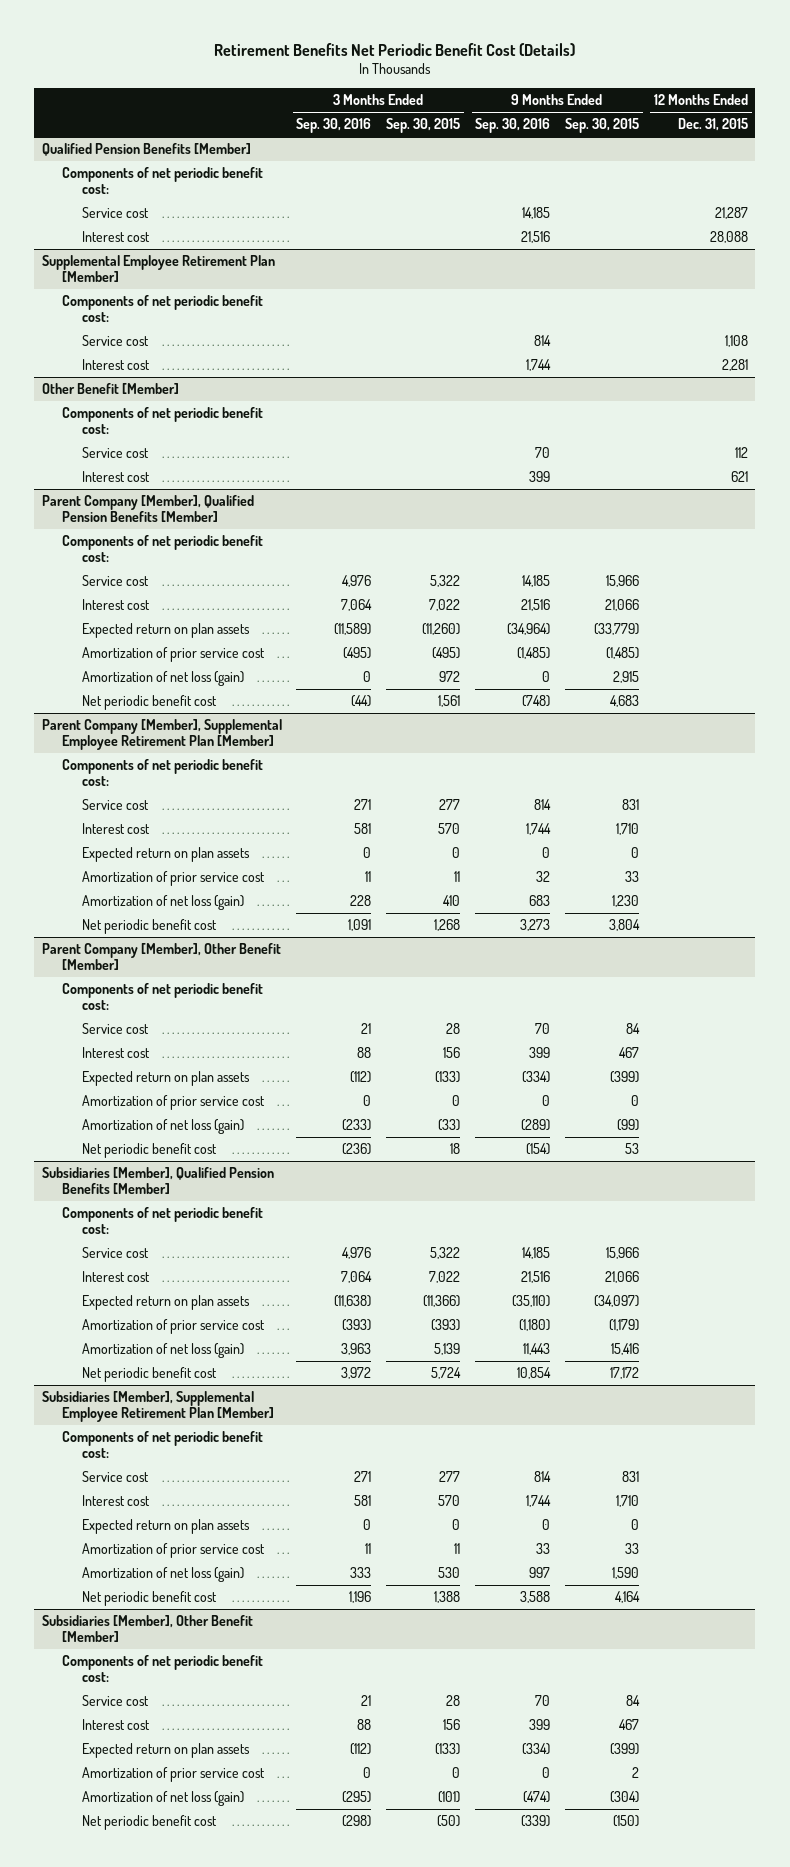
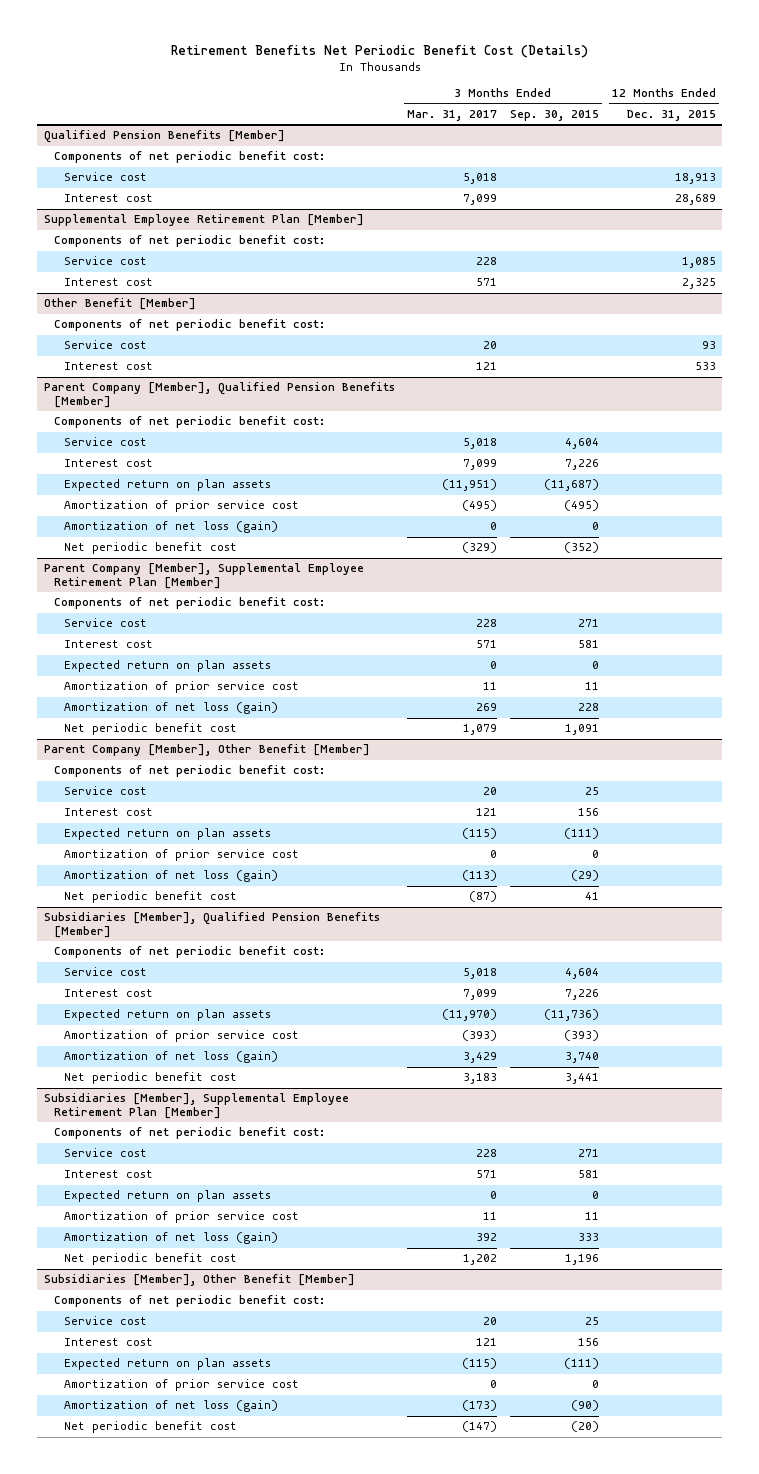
- | 3 Months Ended Sep. 30, 2016 | 3 Months Ended Sep. 30, 2015 | 9 Months Ended Sep. 30, 2016 | 9 Months Ended Sep. 30, 2015 | 12 Months Ended Dec. 31, 2015
+ | 3 Months Ended Mar. 31, 2017 | 3 Months Ended Sep. 30, 2015 | 12 Months Ended Dec. 31, 2015
@ Qualified Pension Benefits [Member]
- Service cost | | | 14,185 | | 21,287
- Interest cost | | | 21,516 | | 28,088
+ Service cost | 5,018 | | 18,913
+ Interest cost | 7,099 | | 28,689
@ Supplemental Employee Retirement Plan [Member]
- Service cost | | | 814 | | 1,108
- Interest cost | | | 1,744 | | 2,281
+ Service cost | 228 | | 1,085
+ Interest cost | 571 | | 2,325
@ Other Benefit [Member]
- Service cost | | | 70 | | 112
- Interest cost | | | 399 | | 621
+ Service cost | 20 | | 93
+ Interest cost | 121 | | 533
@ Parent Company [Member], Qualified Pension Benefits [Member]
- Service cost | 4,976 | 5,322 | 14,185 | 15,966 |
- Interest cost | 7,064 | 7,022 | 21,516 | 21,066 |
- Expected return on plan assets | (11,589) | (11,260) | (34,964) | (33,779) |
+ Service cost | 5,018 | 4,604 |
+ Interest cost | 7,099 | 7,226 |
+ Expected return on plan assets | (11,951) | (11,687) |
- Amortization of net loss (gain) | 0 | 972 | 0 | 2,915 |
- Net periodic benefit cost | (44) | 1,561 | (748) | 4,683 |
+ Amortization of net loss (gain) | 0 | 0 |
+ Net periodic benefit cost | (329) | (352) |
@ Parent Company [Member], Supplemental Employee Retirement Plan [Member]
- Service cost | 271 | 277 | 814 | 831 |
- Interest cost | 581 | 570 | 1,744 | 1,710 |
+ Service cost | 228 | 271 |
+ Interest cost | 571 | 581 |
- Amortization of net loss (gain) | 228 | 410 | 683 | 1,230 |
- Net periodic benefit cost | 1,091 | 1,268 | 3,273 | 3,804 |
+ Amortization of net loss (gain) | 269 | 228 |
+ Net periodic benefit cost | 1,079 | 1,091 |
@ Parent Company [Member], Other Benefit [Member]
- Service cost | 21 | 28 | 70 | 84 |
+ Service cost | 20 | 25 |
- Expected return on plan assets | (112) | (133) | (334) | (399) |
+ Expected return on plan assets | (115) | (111) |
- Amortization of net loss (gain) | (233) | (33) | (289) | (99) |
- Net periodic benefit cost | (236) | 18 | (154) | 53 |
+ Amortization of net loss (gain) | (113) | (29) |
+ Net periodic benefit cost | (87) | 41 |
@ Subsidiaries [Member], Qualified Pension Benefits [Member]
- Service cost | 4,976 | 5,322 | 14,185 | 15,966 |
- Interest cost | 7,064 | 7,022 | 21,516 | 21,066 |
- Expected return on plan assets | (11,638) | (11,366) | (35,110) | (34,097) |
+ Service cost | 5,018 | 4,604 |
+ Interest cost | 7,099 | 7,226 |
+ Expected return on plan assets | (11,970) | (11,736) |
- Amortization of net loss (gain) | 3,963 | 5,139 | 11,443 | 15,416 |
- Net periodic benefit cost | 3,972 | 5,724 | 10,854 | 17,172 |
+ Amortization of net loss (gain) | 3,429 | 3,740 |
+ Net periodic benefit cost | 3,183 | 3,441 |
@ Subsidiaries [Member], Supplemental Employee Retirement Plan [Member]
- Service cost | 271 | 277 | 814 | 831 |
- Interest cost | 581 | 570 | 1,744 | 1,710 |
+ Service cost | 228 | 271 |
+ Interest cost | 571 | 581 |
- Amortization of net loss (gain) | 333 | 530 | 997 | 1,590 |
- Net periodic benefit cost | 1,196 | 1,388 | 3,588 | 4,164 |
+ Amortization of net loss (gain) | 392 | 333 |
+ Net periodic benefit cost | 1,202 | 1,196 |
@ Subsidiaries [Member], Other Benefit [Member]
- Service cost | 21 | 28 | 70 | 84 |
+ Service cost | 20 | 25 |
- Expected return on plan assets | (112) | (133) | (334) | (399) |
+ Expected return on plan assets | (115) | (111) |
- Amortization of net loss (gain) | (295) | (101) | (474) | (304) |
- Net periodic benefit cost | (298) | (50) | (339) | (150) |
+ Amortization of net loss (gain) | (173) | (90) |
+ Net periodic benefit cost | (147) | (20) |

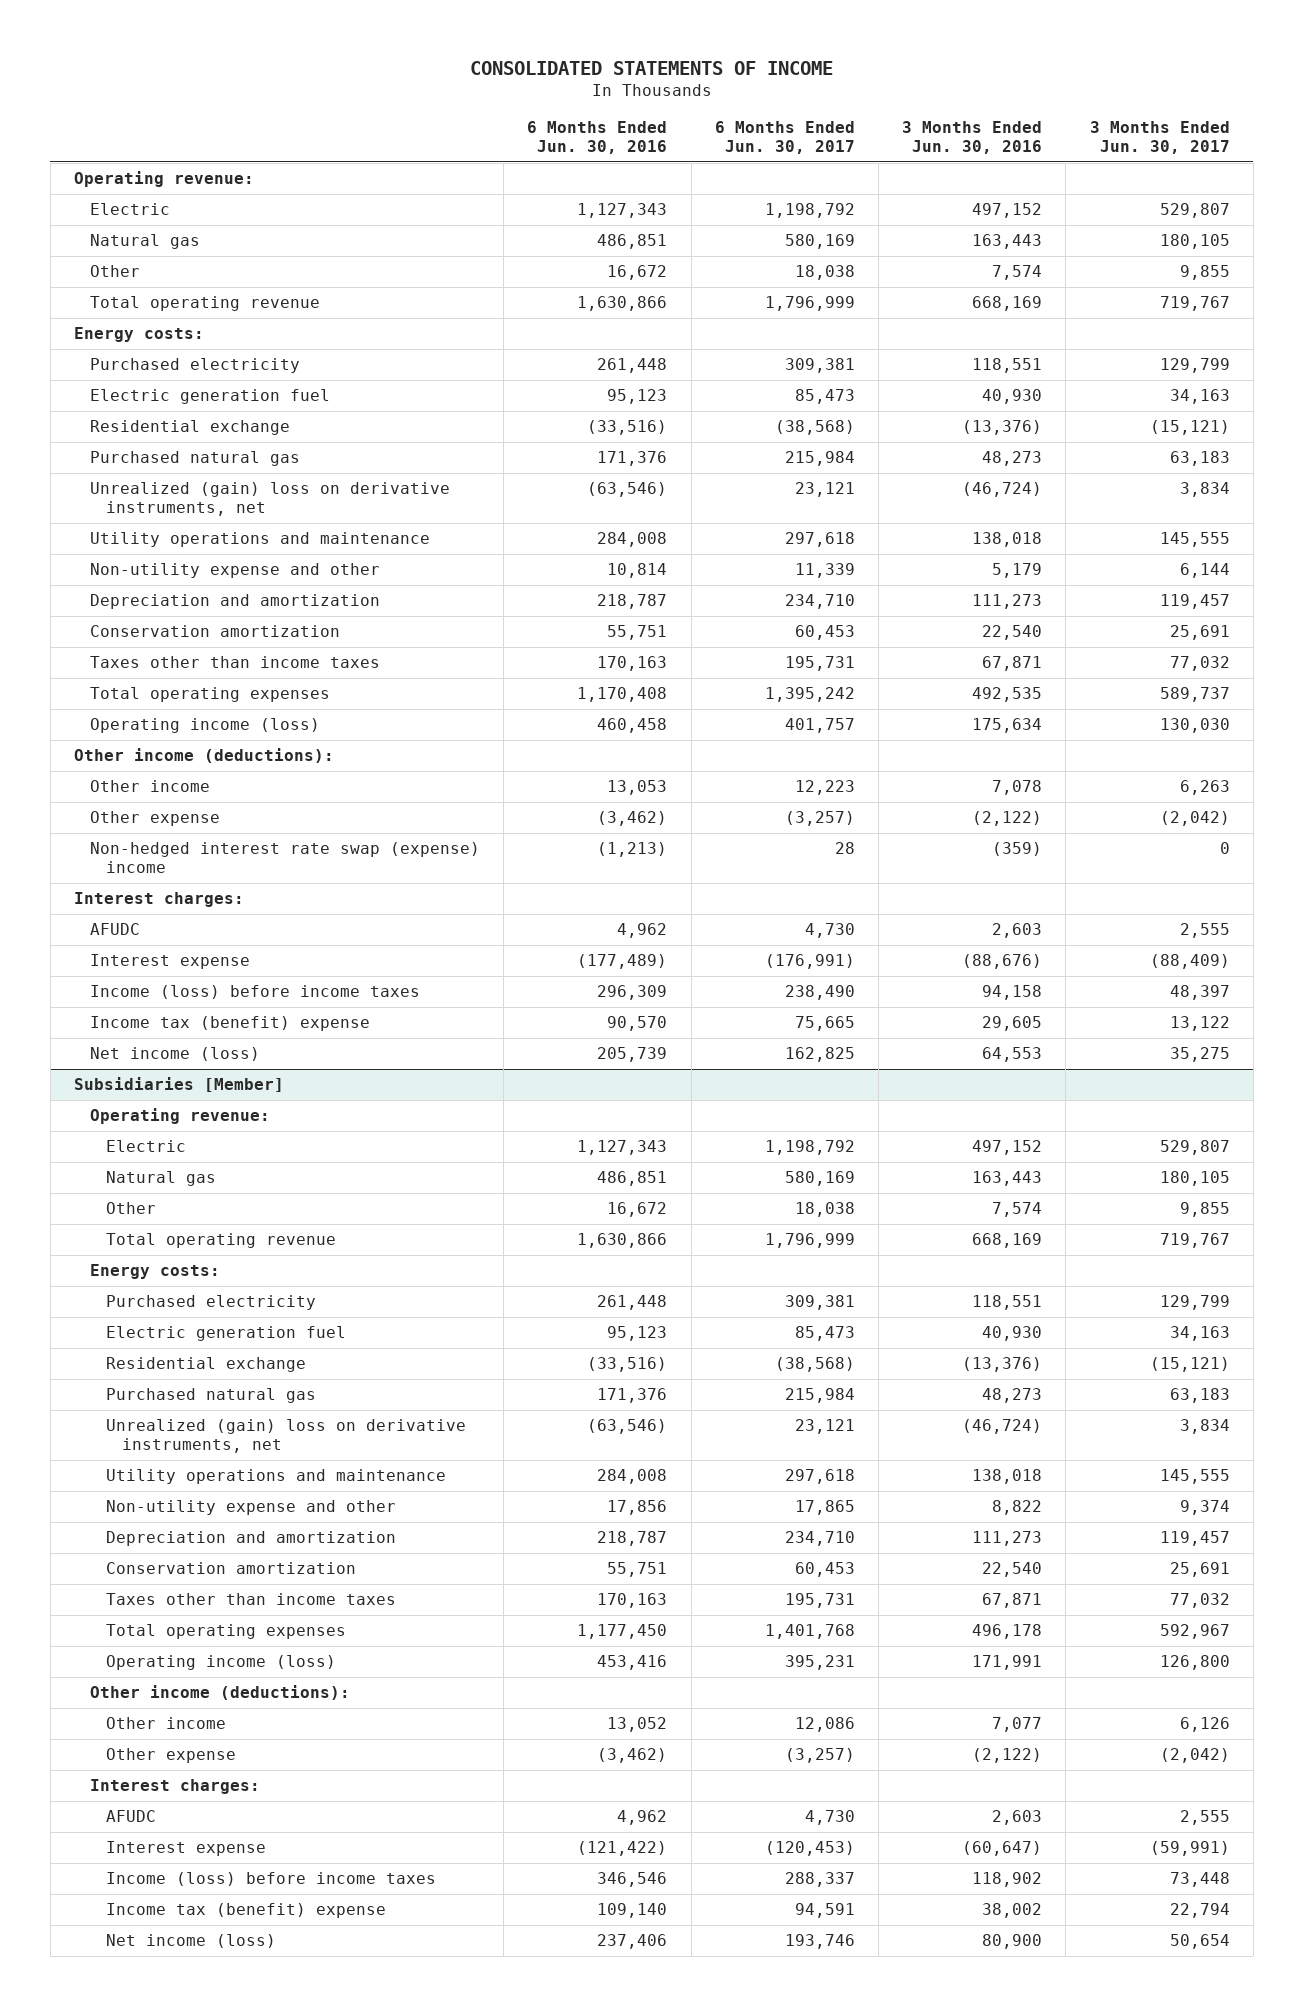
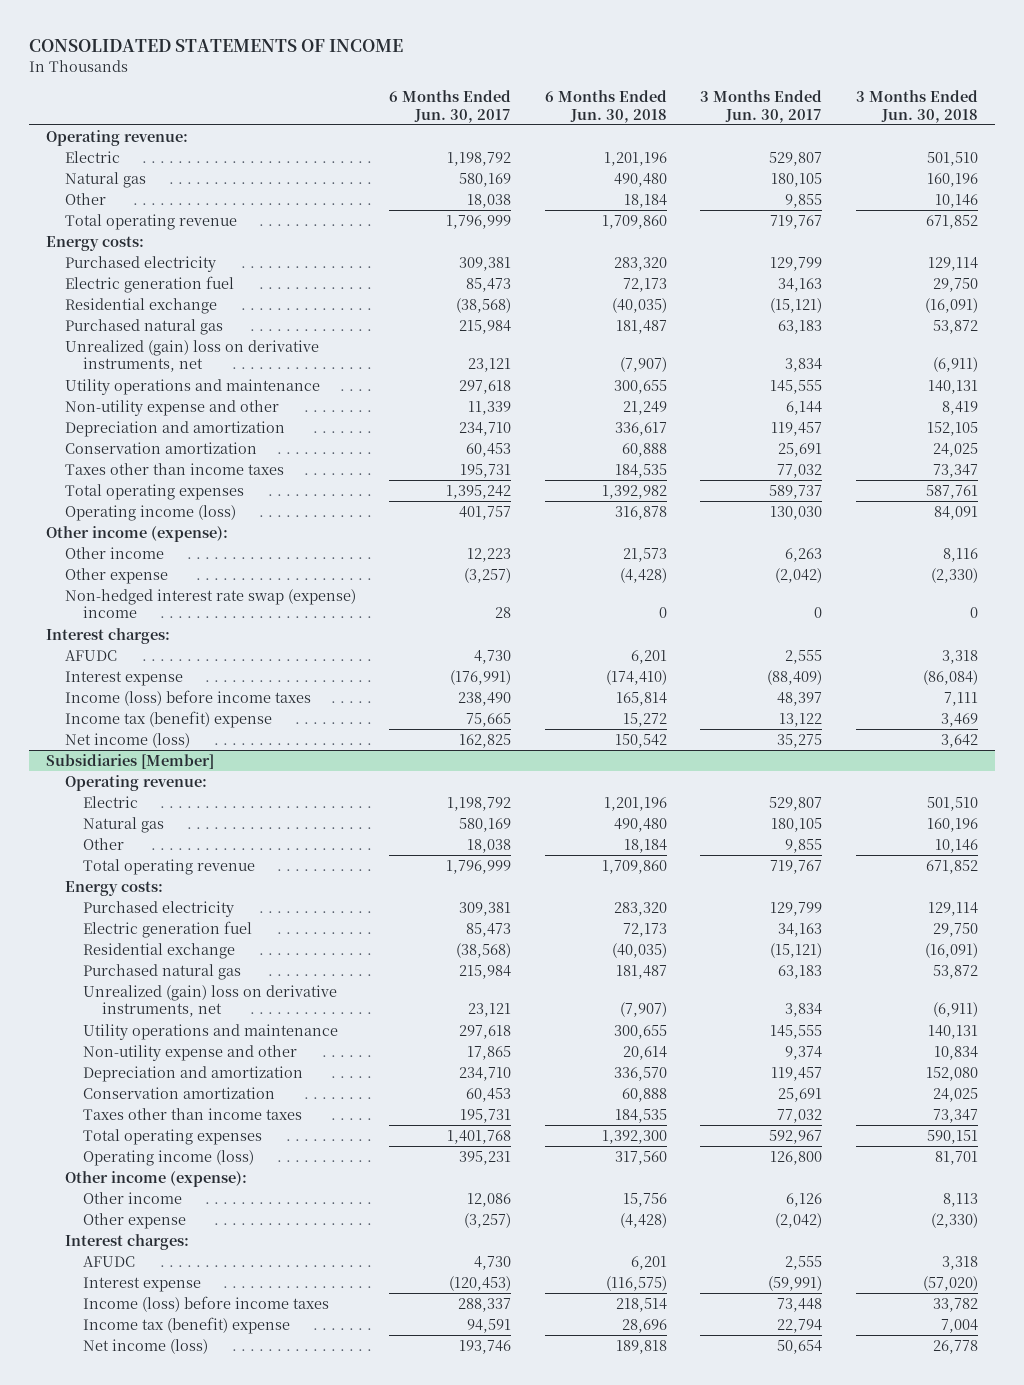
- | 6 Months Ended Jun. 30, 2016 | 6 Months Ended Jun. 30, 2017 | 3 Months Ended Jun. 30, 2016 | 3 Months Ended Jun. 30, 2017
+ | 6 Months Ended Jun. 30, 2017 | 6 Months Ended Jun. 30, 2018 | 3 Months Ended Jun. 30, 2017 | 3 Months Ended Jun. 30, 2018
- Other income (deductions):
+ Other income (expense):
@ Subsidiaries [Member]
- Other income (deductions):
+ Other income (expense):

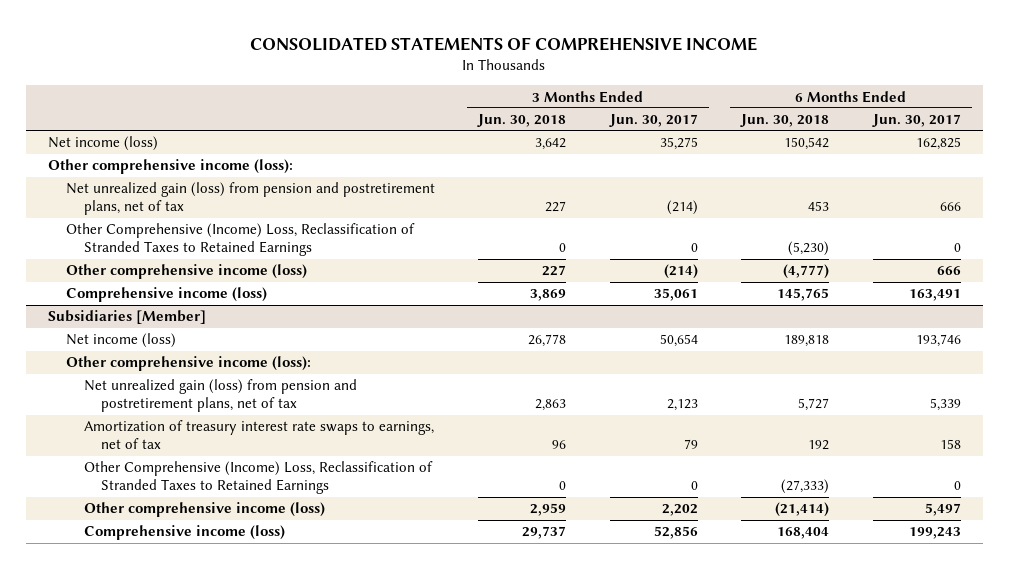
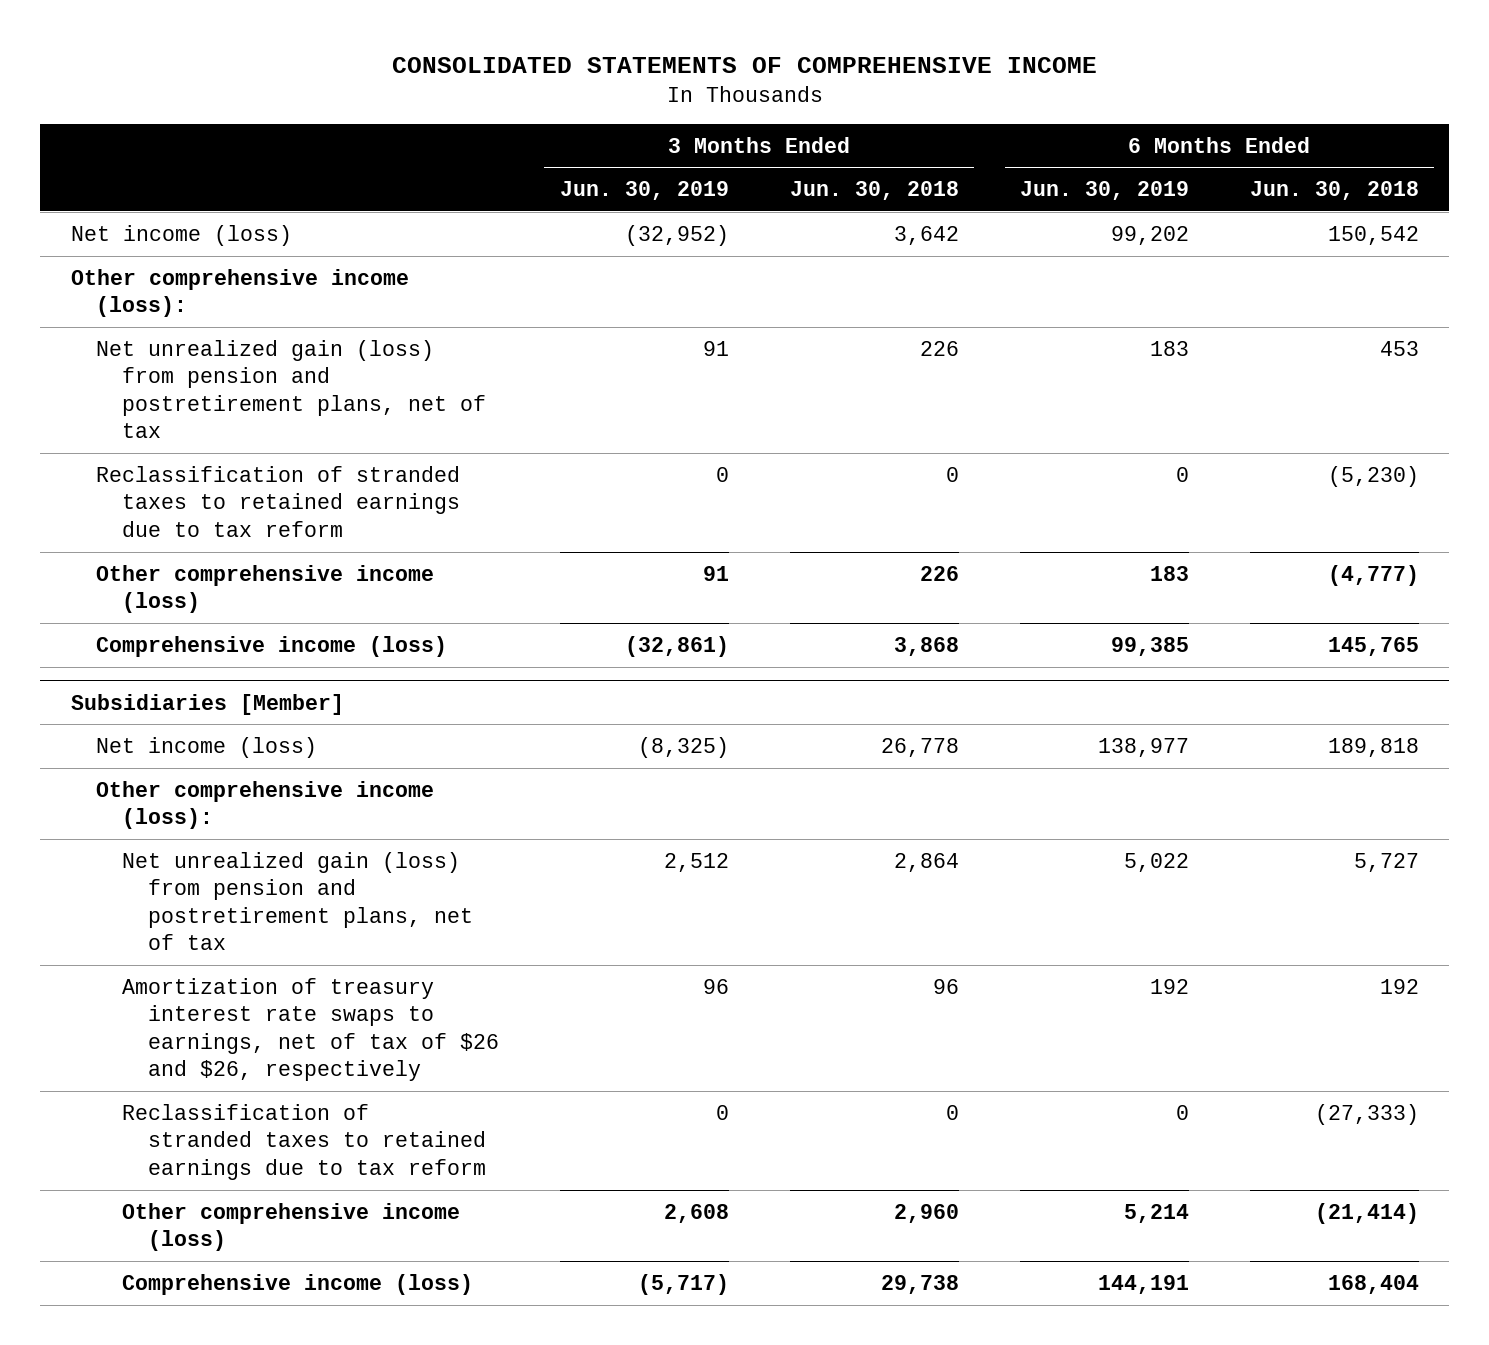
- | 3 Months Ended Jun. 30, 2018 | 3 Months Ended Jun. 30, 2017 | 6 Months Ended Jun. 30, 2018 | 6 Months Ended Jun. 30, 2017
+ | 3 Months Ended Jun. 30, 2019 | 3 Months Ended Jun. 30, 2018 | 6 Months Ended Jun. 30, 2019 | 6 Months Ended Jun. 30, 2018
- Net unrealized gain (loss) from pension and postretirement plans, net of tax | 227 | (214) | 453 | 666
- Other Comprehensive (Income) Loss, Reclassification of Stranded Taxes to Retained Earnings | 0 | 0 | (5,230) | 0
- Other comprehensive income (loss) | 227 | (214) | (4,777) | 666
- Comprehensive income (loss) | 3,869 | 35,061 | 145,765 | 163,491
+ Net unrealized gain (loss) from pension and postretirement plans, net of tax | 91 | 226 | 183 | 453
+ Reclassification of stranded taxes to retained earnings due to tax reform | 0 | 0 | 0 | (5,230)
+ Other comprehensive income (loss) | 91 | 226 | 183 | (4,777)
+ Comprehensive income (loss) | (32,861) | 3,868 | 99,385 | 145,765
@ Subsidiaries [Member]
- Net unrealized gain (loss) from pension and postretirement plans, net of tax | 2,863 | 2,123 | 5,727 | 5,339
- Amortization of treasury interest rate swaps to earnings, net of tax | 96 | 79 | 192 | 158
- Other Comprehensive (Income) Loss, Reclassification of Stranded Taxes to Retained Earnings | 0 | 0 | (27,333) | 0
- Other comprehensive income (loss) | 2,959 | 2,202 | (21,414) | 5,497
- Comprehensive income (loss) | 29,737 | 52,856 | 168,404 | 199,243
+ Net unrealized gain (loss) from pension and postretirement plans, net of tax | 2,512 | 2,864 | 5,022 | 5,727
+ Amortization of treasury interest rate swaps to earnings, net of tax of $26 and $26, respectively | 96 | 96 | 192 | 192
+ Reclassification of stranded taxes to retained earnings due to tax reform | 0 | 0 | 0 | (27,333)
+ Other comprehensive income (loss) | 2,608 | 2,960 | 5,214 | (21,414)
+ Comprehensive income (loss) | (5,717) | 29,738 | 144,191 | 168,404

